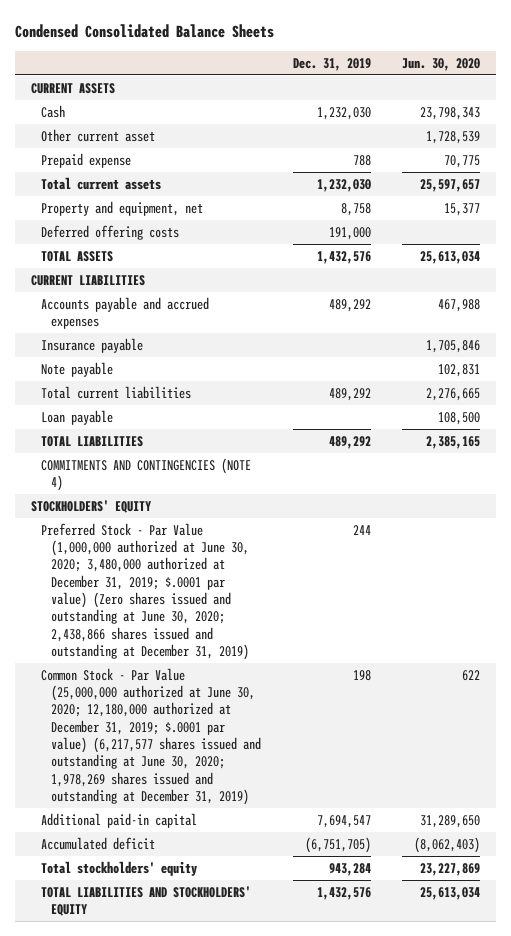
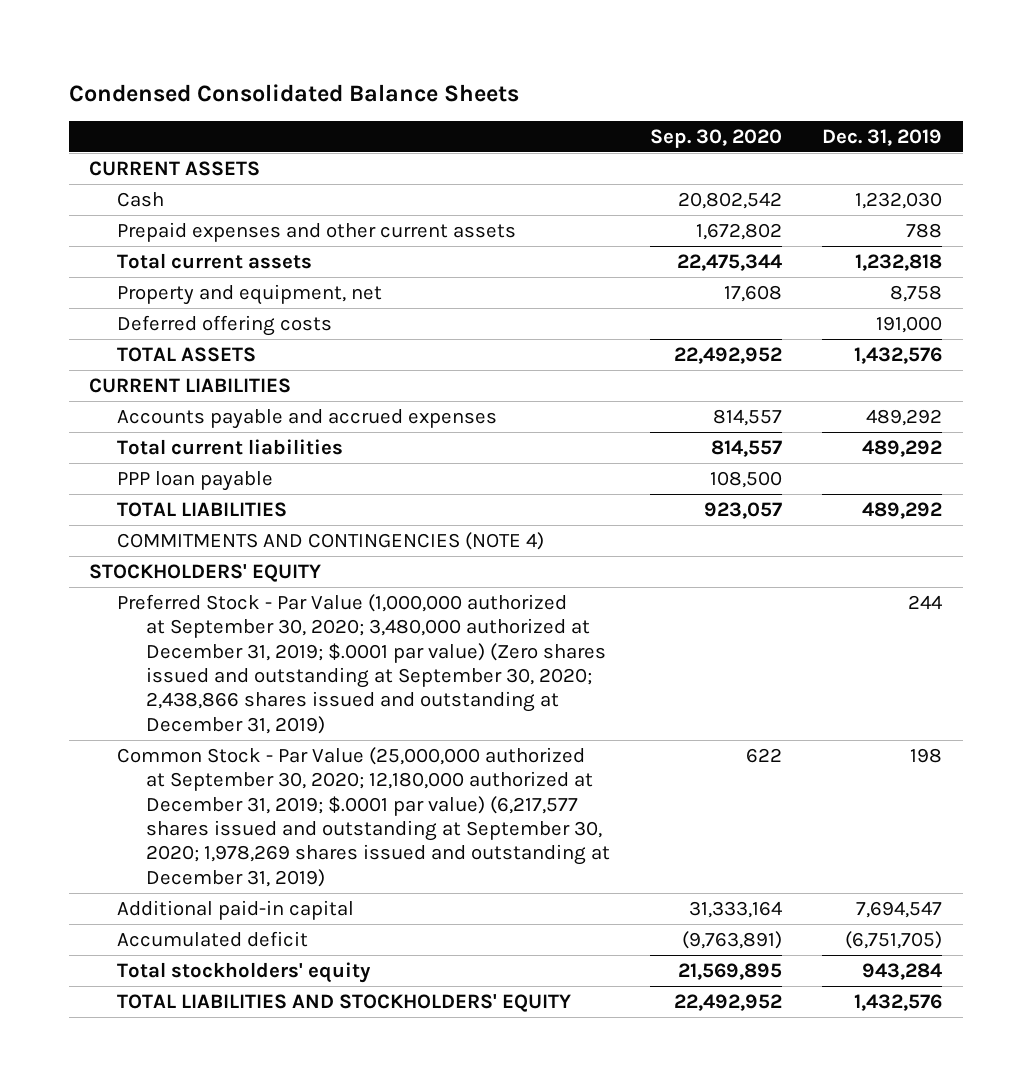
- | Dec. 31, 2019 | Jun. 30, 2020
+ | Sep. 30, 2020 | Dec. 31, 2019
- Other current asset | | 1,728,539
- Prepaid expense | 788 | 70,775
- Total current assets | 1,232,030 | 25,597,657
+ Prepaid expenses and other current assets | 1,672,802 | 788
+ Total current assets | 22,475,344 | 1,232,818
- Insurance payable | | 1,705,846
- Note payable | | 102,831
- Loan payable | | 108,500
+ PPP loan payable | 108,500 |
- Preferred Stock - Par Value (1,000,000 authorized at June 30, 2020; 3,480,000 authorized at December 31, 2019; $.0001 par value) (Zero shares issued and outstanding at June 30, 2020; 2,438,866 shares issued and outstanding at December 31, 2019) | 244 |
- Common Stock - Par Value (25,000,000 authorized at June 30, 2020; 12,180,000 authorized at December 31, 2019; $.0001 par value) (6,217,577 shares issued and outstanding at June 30, 2020; 1,978,269 shares issued and outstanding at December 31, 2019) | 198 | 622
+ Preferred Stock - Par Value (1,000,000 authorized at September 30, 2020; 3,480,000 authorized at December 31, 2019; $.0001 par value) (Zero shares issued and outstanding at September 30, 2020; 2,438,866 shares issued and outstanding at December 31, 2019) | | 244
+ Common Stock - Par Value (25,000,000 authorized at September 30, 2020; 12,180,000 authorized at December 31, 2019; $.0001 par value) (6,217,577 shares issued and outstanding at September 30, 2020; 1,978,269 shares issued and outstanding at December 31, 2019) | 622 | 198

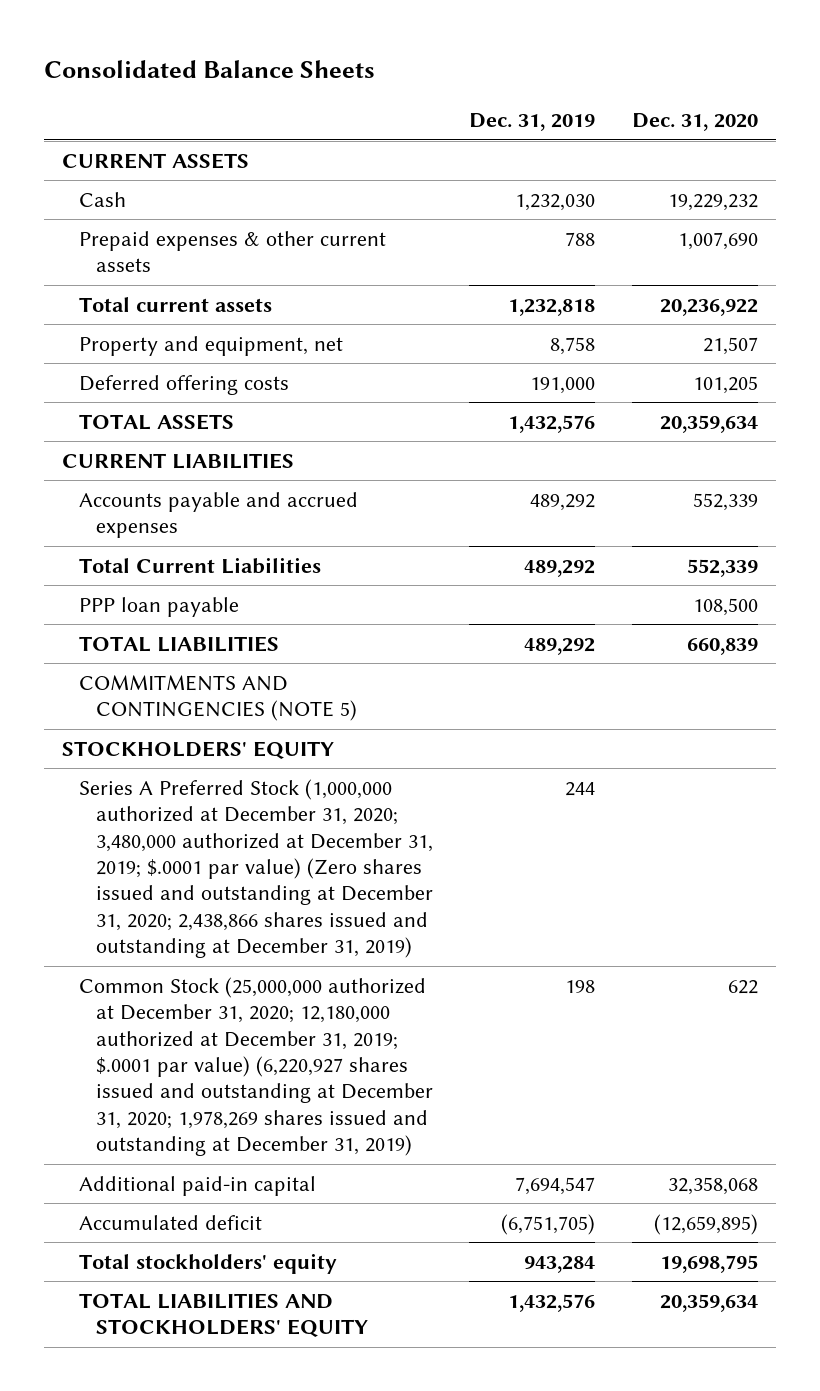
- Condensed Consolidated Balance Sheets
+ Consolidated Balance Sheets
- | Sep. 30, 2020 | Dec. 31, 2019
+ | Dec. 31, 2019 | Dec. 31, 2020
- Prepaid expenses and other current assets | 1,672,802 | 788
+ Prepaid expenses & other current assets | 788 | 1,007,690
- Total current liabilities | 814,557 | 489,292
+ Total Current Liabilities | 489,292 | 552,339
- COMMITMENTS AND CONTINGENCIES (NOTE 4)
+ COMMITMENTS AND CONTINGENCIES (NOTE 5)
- Preferred Stock - Par Value (1,000,000 authorized at September 30, 2020; 3,480,000 authorized at December 31, 2019; $.0001 par value) (Zero shares issued and outstanding at September 30, 2020; 2,438,866 shares issued and outstanding at December 31, 2019) | | 244
- Common Stock - Par Value (25,000,000 authorized at September 30, 2020; 12,180,000 authorized at December 31, 2019; $.0001 par value) (6,217,577 shares issued and outstanding at September 30, 2020; 1,978,269 shares issued and outstanding at December 31, 2019) | 622 | 198
+ Series A Preferred Stock (1,000,000 authorized at December 31, 2020; 3,480,000 authorized at December 31, 2019; $.0001 par value) (Zero shares issued and outstanding at December 31, 2020; 2,438,866 shares issued and outstanding at December 31, 2019) | 244 |
+ Common Stock (25,000,000 authorized at December 31, 2020; 12,180,000 authorized at December 31, 2019; $.0001 par value) (6,220,927 shares issued and outstanding at December 31, 2020; 1,978,269 shares issued and outstanding at December 31, 2019) | 198 | 622

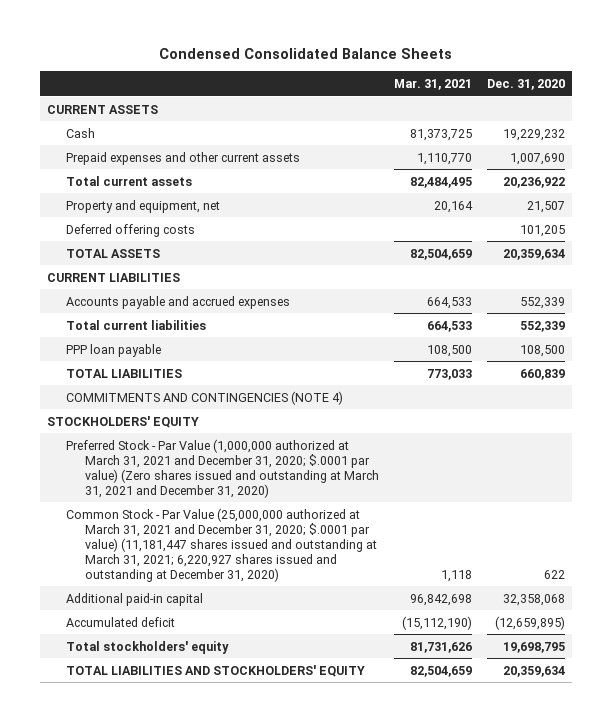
- Consolidated Balance Sheets
+ Condensed Consolidated Balance Sheets
- | Dec. 31, 2019 | Dec. 31, 2020
+ | Mar. 31, 2021 | Dec. 31, 2020
- Prepaid expenses & other current assets | 788 | 1,007,690
+ Prepaid expenses and other current assets | 1,110,770 | 1,007,690
- Total Current Liabilities | 489,292 | 552,339
+ Total current liabilities | 664,533 | 552,339
- COMMITMENTS AND CONTINGENCIES (NOTE 5)
+ COMMITMENTS AND CONTINGENCIES (NOTE 4)
- Series A Preferred Stock (1,000,000 authorized at December 31, 2020; 3,480,000 authorized at December 31, 2019; $.0001 par value) (Zero shares issued and outstanding at December 31, 2020; 2,438,866 shares issued and outstanding at December 31, 2019) | 244 |
- Common Stock (25,000,000 authorized at December 31, 2020; 12,180,000 authorized at December 31, 2019; $.0001 par value) (6,220,927 shares issued and outstanding at December 31, 2020; 1,978,269 shares issued and outstanding at December 31, 2019) | 198 | 622
+ Preferred Stock - Par Value (1,000,000 authorized at March 31, 2021 and December 31, 2020; $.0001 par value) (Zero shares issued and outstanding at March 31, 2021 and December 31, 2020)
+ Common Stock - Par Value (25,000,000 authorized at March 31, 2021 and December 31, 2020; $.0001 par value) (11,181,447 shares issued and outstanding at March 31, 2021; 6,220,927 shares issued and outstanding at December 31, 2020) | 1,118 | 622

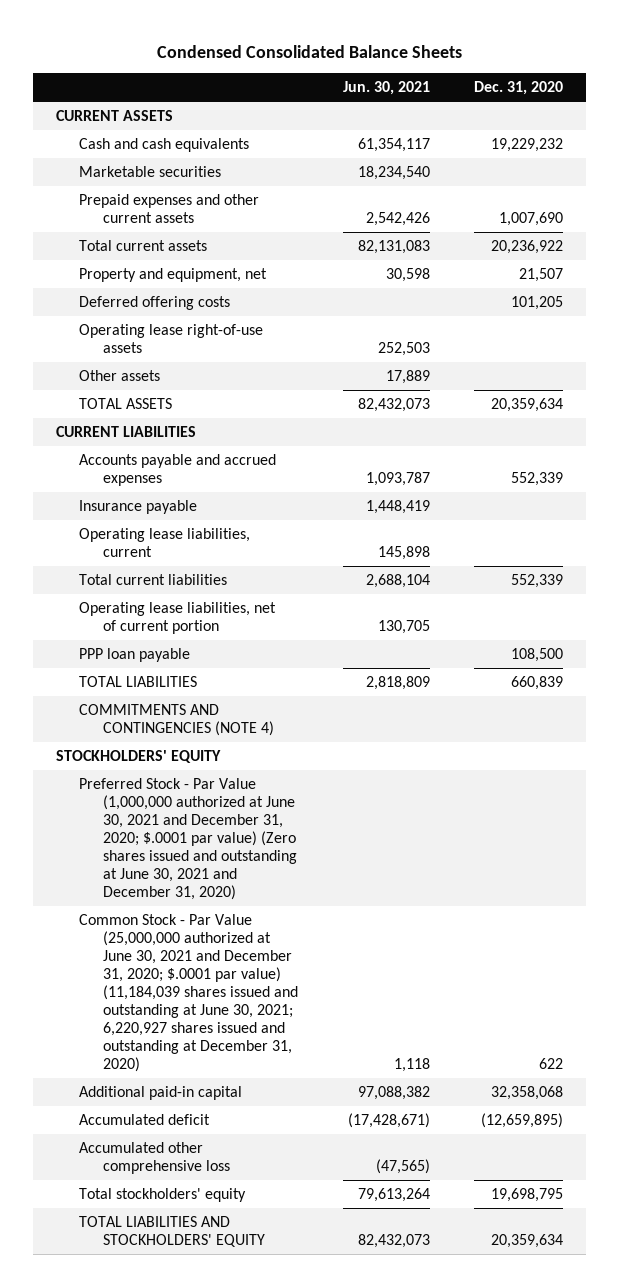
- | Mar. 31, 2021 | Dec. 31, 2020
+ | Jun. 30, 2021 | Dec. 31, 2020
- Cash | 81,373,725 | 19,229,232
+ Cash and cash equivalents | 61,354,117 | 19,229,232
+ Marketable securities | 18,234,540 |
+ Operating lease right-of-use assets | 252,503 |
+ Other assets | 17,889 |
+ Insurance payable | 1,448,419 |
+ Operating lease liabilities, current | 145,898 |
+ Operating lease liabilities, net of current portion | 130,705 |
- Preferred Stock - Par Value (1,000,000 authorized at March 31, 2021 and December 31, 2020; $.0001 par value) (Zero shares issued and outstanding at March 31, 2021 and December 31, 2020)
- Common Stock - Par Value (25,000,000 authorized at March 31, 2021 and December 31, 2020; $.0001 par value) (11,181,447 shares issued and outstanding at March 31, 2021; 6,220,927 shares issued and outstanding at December 31, 2020) | 1,118 | 622
+ Preferred Stock - Par Value (1,000,000 authorized at June 30, 2021 and December 31, 2020; $.0001 par value) (Zero shares issued and outstanding at June 30, 2021 and December 31, 2020)
+ Common Stock - Par Value (25,000,000 authorized at June 30, 2021 and December 31, 2020; $.0001 par value) (11,184,039 shares issued and outstanding at June 30, 2021; 6,220,927 shares issued and outstanding at December 31, 2020) | 1,118 | 622
+ Accumulated other comprehensive loss | (47,565) |

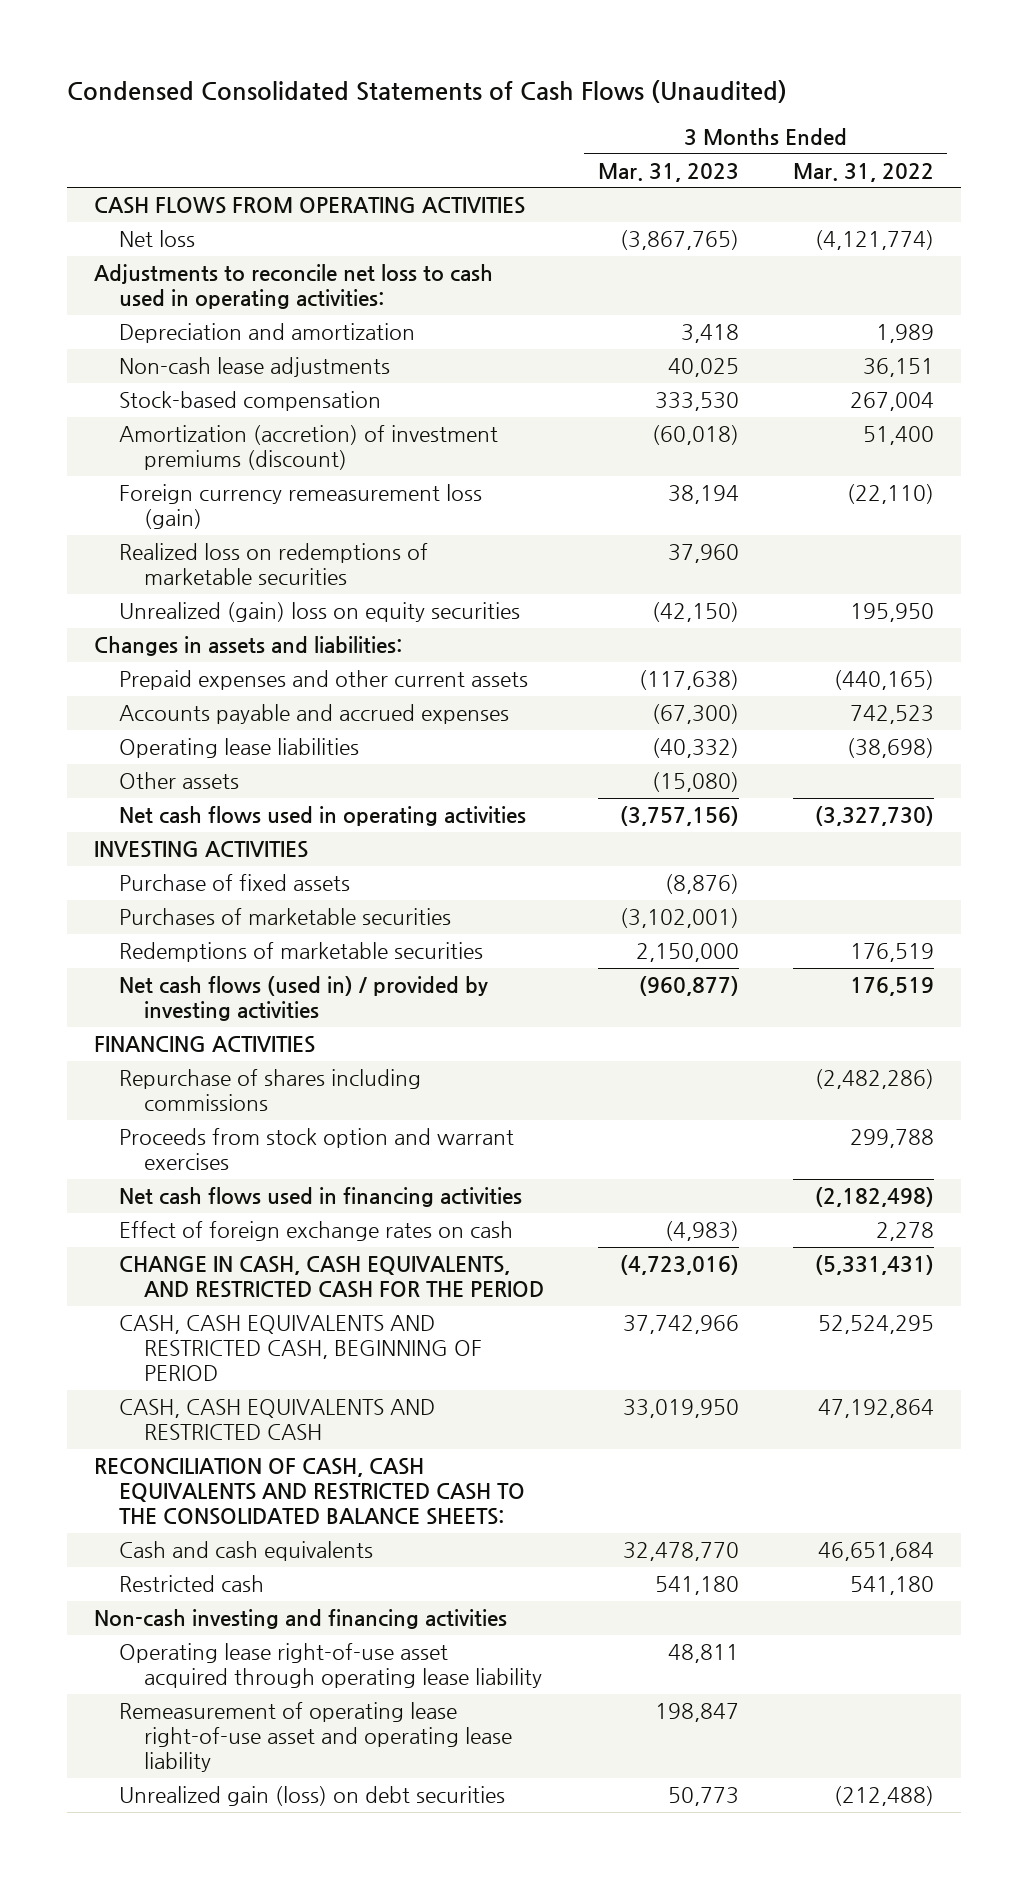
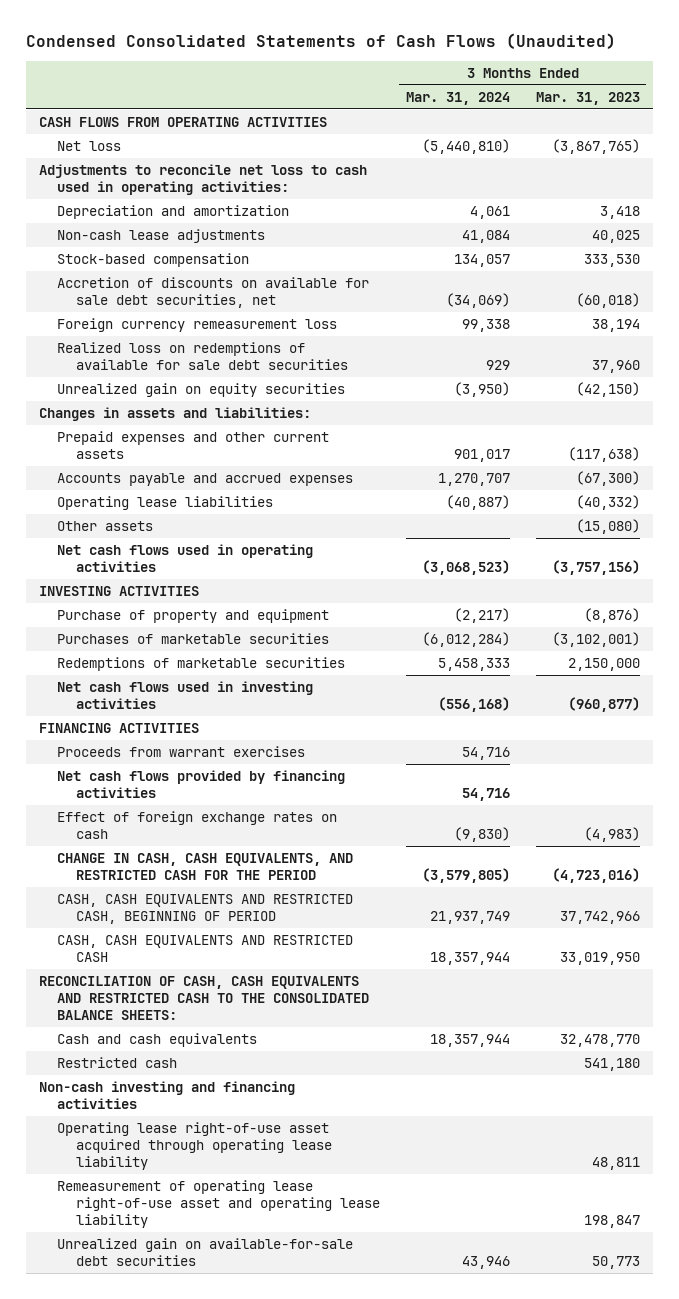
- | 3 Months Ended Mar. 31, 2023 | 3 Months Ended Mar. 31, 2022
+ | 3 Months Ended Mar. 31, 2024 | 3 Months Ended Mar. 31, 2023
- Amortization (accretion) of investment premiums (discount) | (60,018) | 51,400
- Foreign currency remeasurement loss (gain) | 38,194 | (22,110)
- Realized loss on redemptions of marketable securities | 37,960 |
- Unrealized (gain) loss on equity securities | (42,150) | 195,950
+ Accretion of discounts on available for sale debt securities, net | (34,069) | (60,018)
+ Foreign currency remeasurement loss | 99,338 | 38,194
+ Realized loss on redemptions of available for sale debt securities | 929 | 37,960
+ Unrealized gain on equity securities | (3,950) | (42,150)
- Purchase of fixed assets | (8,876) |
+ Purchase of property and equipment | (2,217) | (8,876)
- Net cash flows (used in) / provided by investing activities | (960,877) | 176,519
+ Net cash flows used in investing activities | (556,168) | (960,877)
- Repurchase of shares including commissions | | (2,482,286)
- Proceeds from stock option and warrant exercises | | 299,788
- Net cash flows used in financing activities | | (2,182,498)
+ Proceeds from warrant exercises | 54,716 |
+ Net cash flows provided by financing activities | 54,716 |
- Unrealized gain (loss) on debt securities | 50,773 | (212,488)
+ Unrealized gain on available-for-sale debt securities | 43,946 | 50,773

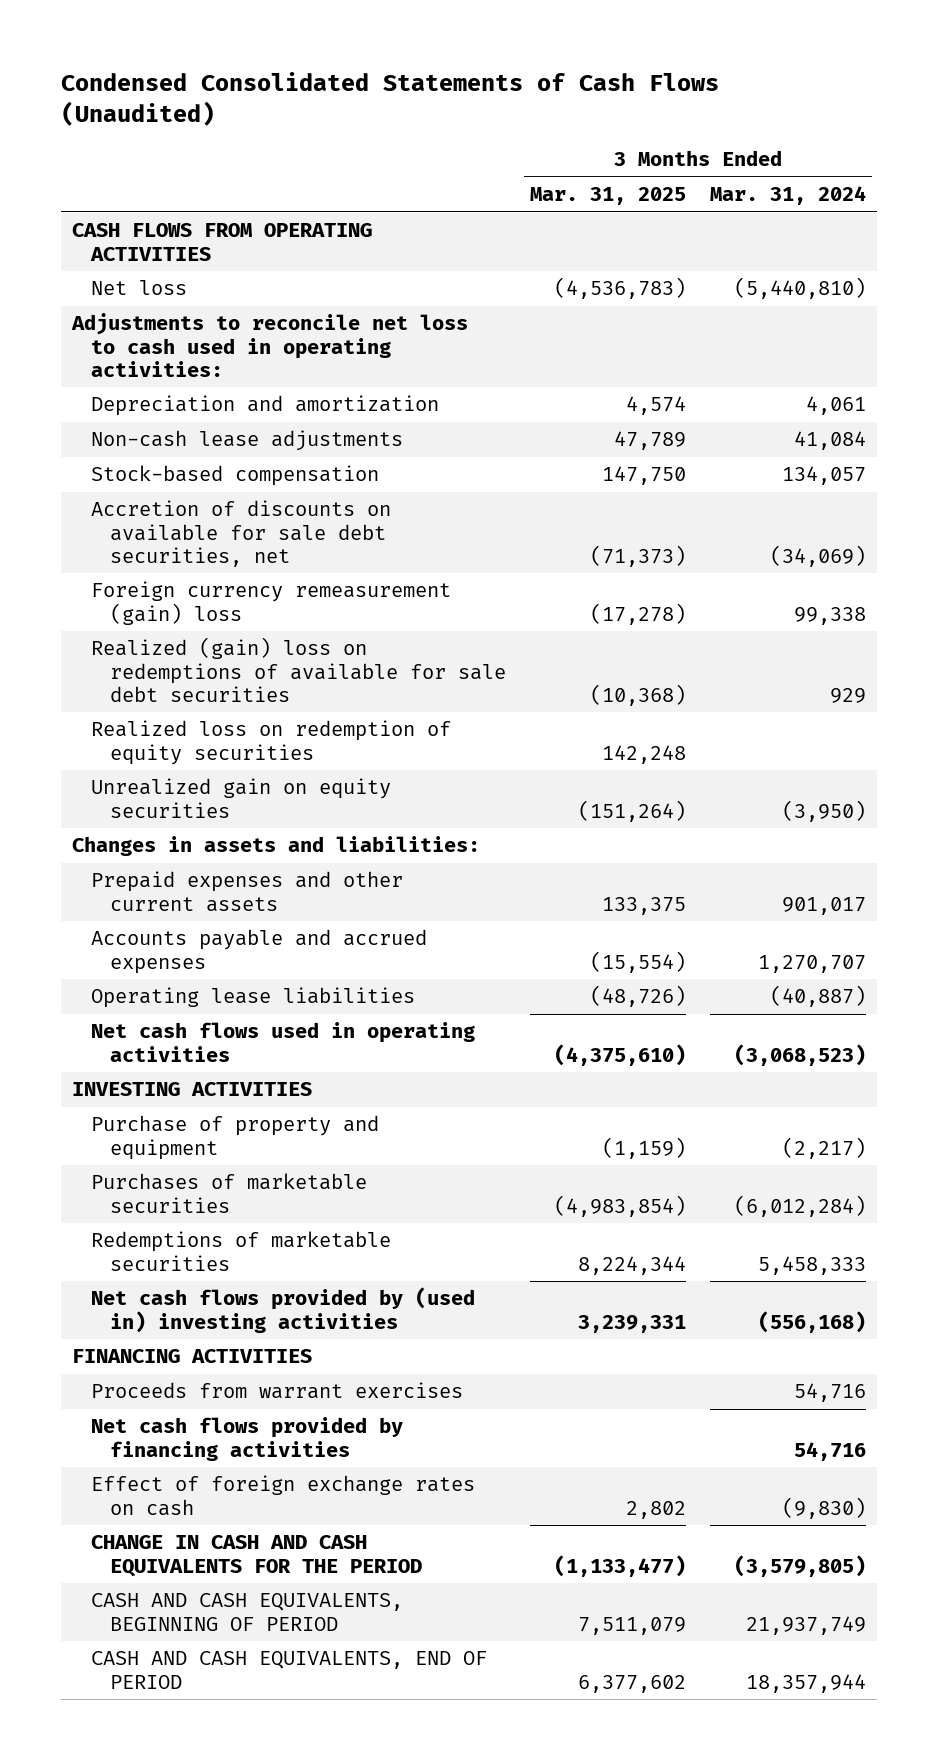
- | 3 Months Ended Mar. 31, 2024 | 3 Months Ended Mar. 31, 2023
+ | 3 Months Ended Mar. 31, 2025 | 3 Months Ended Mar. 31, 2024
- Foreign currency remeasurement loss | 99,338 | 38,194
- Realized loss on redemptions of available for sale debt securities | 929 | 37,960
+ Foreign currency remeasurement (gain) loss | (17,278) | 99,338
+ Realized (gain) loss on redemptions of available for sale debt securities | (10,368) | 929
+ Realized loss on redemption of equity securities | 142,248 |
- Other assets | | (15,080)
- Net cash flows used in investing activities | (556,168) | (960,877)
+ Net cash flows provided by (used in) investing activities | 3,239,331 | (556,168)
- CHANGE IN CASH, CASH EQUIVALENTS, AND RESTRICTED CASH FOR THE PERIOD | (3,579,805) | (4,723,016)
- CASH, CASH EQUIVALENTS AND RESTRICTED CASH, BEGINNING OF PERIOD | 21,937,749 | 37,742,966
- CASH, CASH EQUIVALENTS AND RESTRICTED CASH | 18,357,944 | 33,019,950
- RECONCILIATION OF CASH, CASH EQUIVALENTS AND RESTRICTED CASH TO THE CONSOLIDATED BALANCE SHEETS:
- Cash and cash equivalents | 18,357,944 | 32,478,770
- Restricted cash | | 541,180
- Non-cash investing and financing activities
- Operating lease right-of-use asset acquired through operating lease liability | | 48,811
- Remeasurement of operating lease right-of-use asset and operating lease liability | | 198,847
- Unrealized gain on available-for-sale debt securities | 43,946 | 50,773
+ CHANGE IN CASH AND CASH EQUIVALENTS FOR THE PERIOD | (1,133,477) | (3,579,805)
+ CASH AND CASH EQUIVALENTS, BEGINNING OF PERIOD | 7,511,079 | 21,937,749
+ CASH AND CASH EQUIVALENTS, END OF PERIOD | 6,377,602 | 18,357,944

